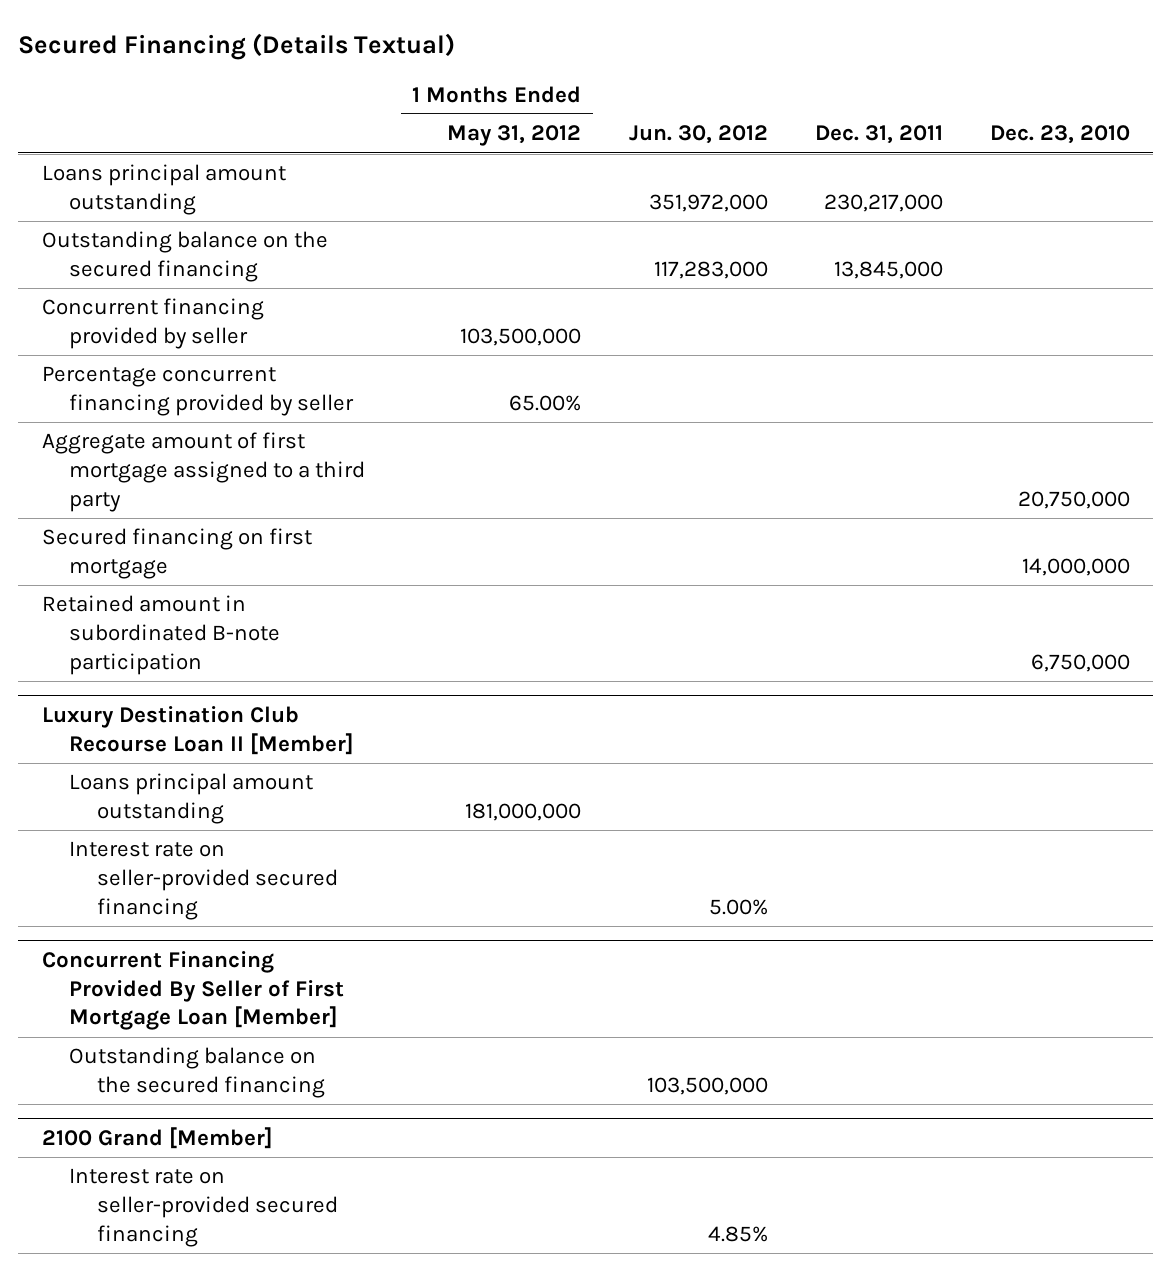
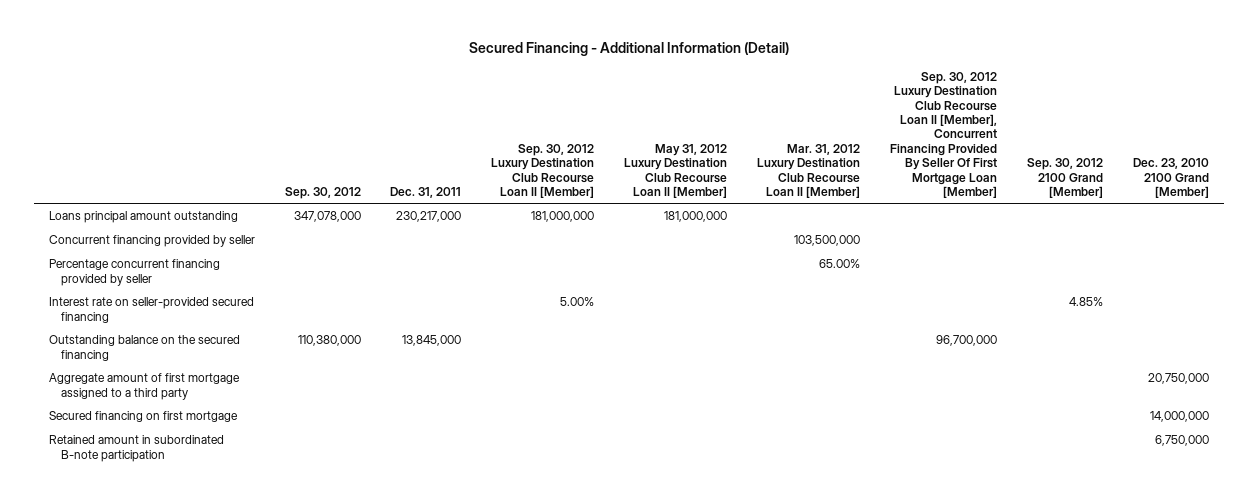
- Secured Financing (Details Textual)
+ Secured Financing - Additional Information (Detail)
- | 1 Months Ended May 31, 2012 | Jun. 30, 2012 | Dec. 31, 2011 | Dec. 23, 2010
+ | Sep. 30, 2012 | Dec. 31, 2011 | Sep. 30, 2012 Luxury Destination Club Recourse Loan II [Member] | May 31, 2012 Luxury Destination Club Recourse Loan II [Member] | Mar. 31, 2012 Luxury Destination Club Recourse Loan II [Member] | Sep. 30, 2012 Luxury Destination Club Recourse Loan II [Member], Concurrent Financing Provided By Seller Of First Mortgage Loan [Member] | Sep. 30, 2012 2100 Grand [Member] | Dec. 23, 2010 2100 Grand [Member]
+ Interest rate on seller-provided secured financing | | | 5.00% | | | | 4.85% |
moved down: Outstanding balance on the secured financing | 110,380,000 | 13,845,000 | | | | 96,700,000 | |
- Luxury Destination Club Recourse Loan II [Member]
- Loans principal amount outstanding | 181,000,000 | | |
- Interest rate on seller-provided secured financing | | 5.00% | |
- Concurrent Financing Provided By Seller of First Mortgage Loan [Member]
- Outstanding balance on the secured financing | | 103,500,000 | |
- 2100 Grand [Member]
- Interest rate on seller-provided secured financing | | 4.85% | |

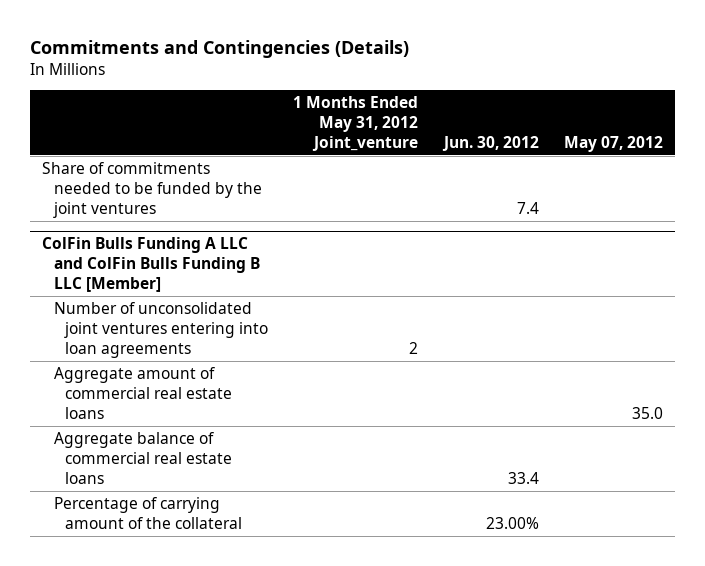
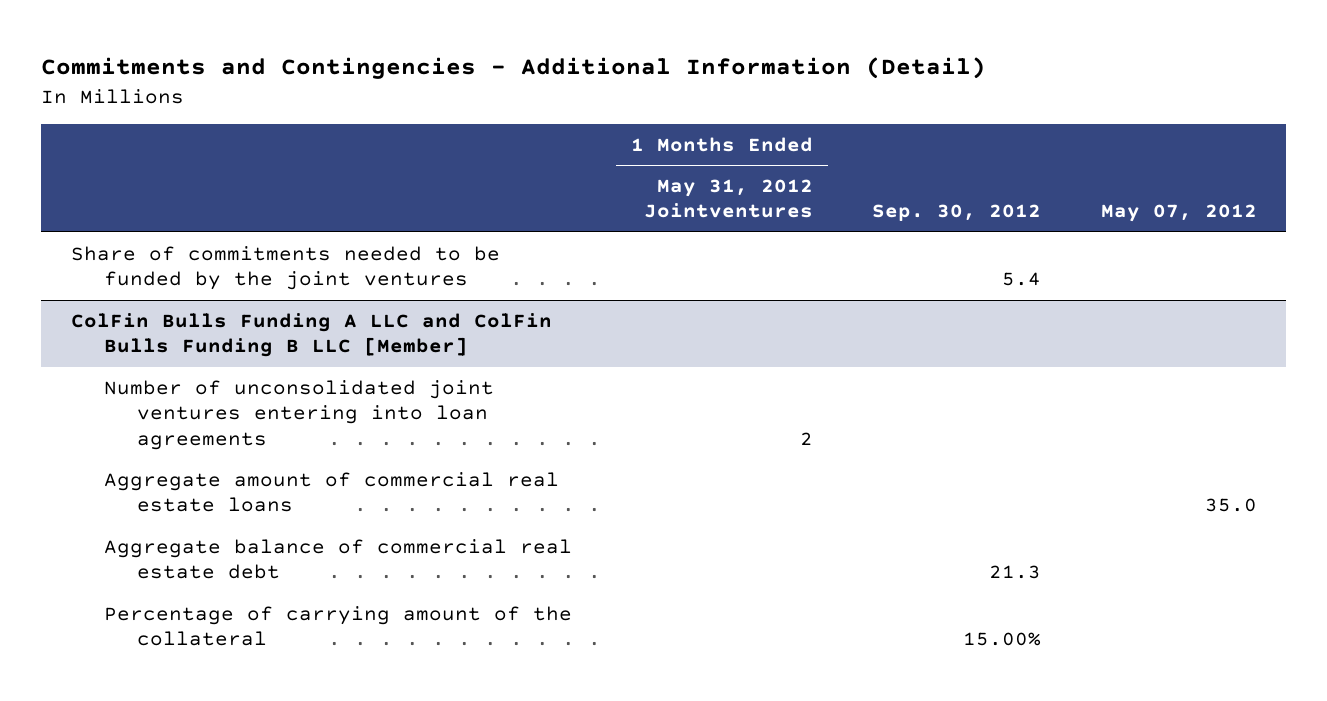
- Commitments and Contingencies (Details)
+ Commitments and Contingencies - Additional Information (Detail)
- | 1 Months Ended May 31, 2012 Joint_venture | Jun. 30, 2012 | May 07, 2012
+ | 1 Months Ended May 31, 2012 Jointventures | Sep. 30, 2012 | May 07, 2012
@ ColFin Bulls Funding A LLC and ColFin Bulls Funding B LLC [Member]
- Aggregate balance of commercial real estate loans | | 33.4 |
+ Aggregate balance of commercial real estate debt | | 21.3 |

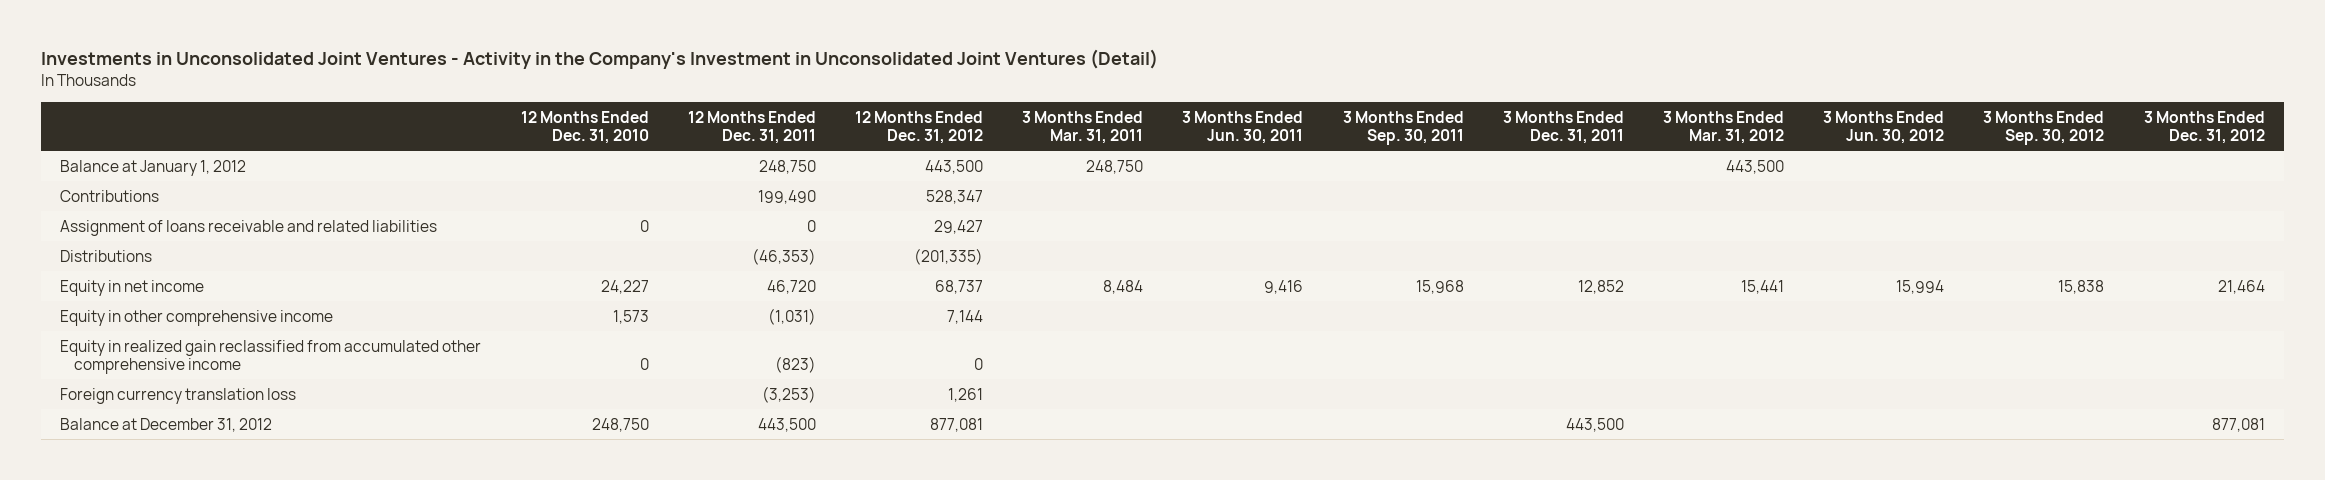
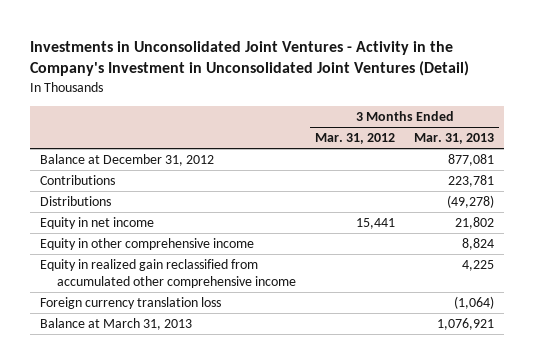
- | 12 Months Ended Dec. 31, 2010 | 12 Months Ended Dec. 31, 2011 | 12 Months Ended Dec. 31, 2012 | 3 Months Ended Mar. 31, 2011 | 3 Months Ended Jun. 30, 2011 | 3 Months Ended Sep. 30, 2011 | 3 Months Ended Dec. 31, 2011 | 3 Months Ended Mar. 31, 2012 | 3 Months Ended Jun. 30, 2012 | 3 Months Ended Sep. 30, 2012 | 3 Months Ended Dec. 31, 2012
+ | 3 Months Ended Mar. 31, 2012 | 3 Months Ended Mar. 31, 2013
- Balance at January 1, 2012 | | 248,750 | 443,500 | 248,750 | | | | 443,500 | | |
moved up: Balance at December 31, 2012 | | 877,081
- Assignment of loans receivable and related liabilities | 0 | 0 | 29,427 | | | | | | | |
+ Balance at March 31, 2013 | | 1,076,921

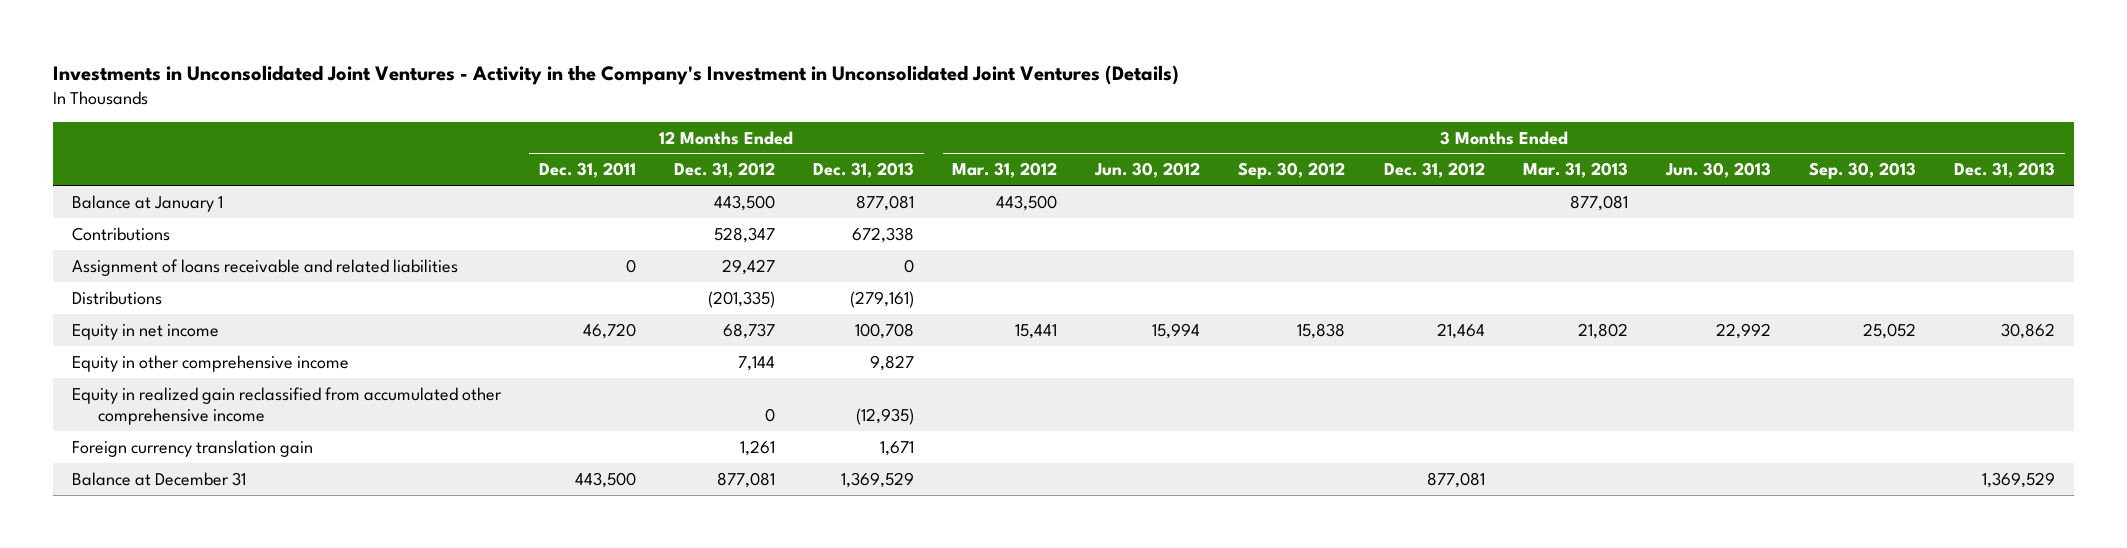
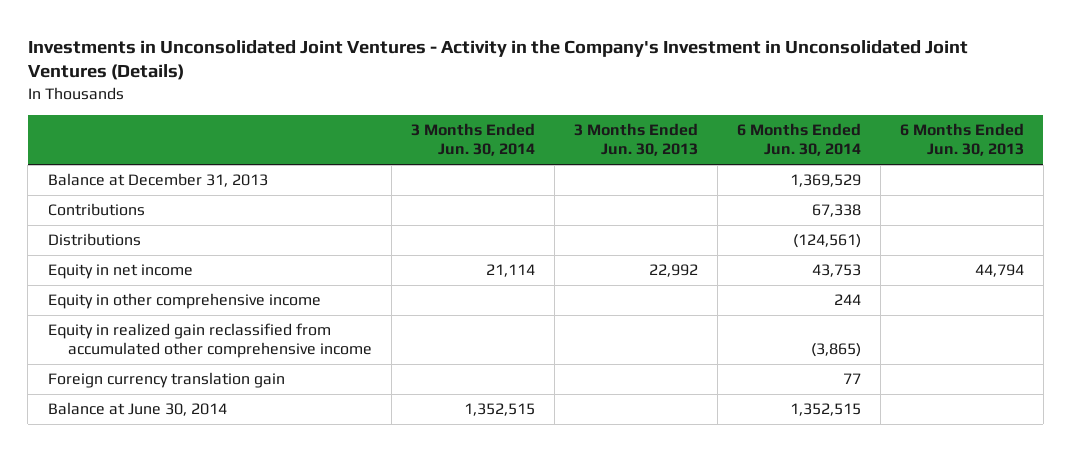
- | 12 Months Ended Dec. 31, 2011 | 12 Months Ended Dec. 31, 2012 | 12 Months Ended Dec. 31, 2013 | 3 Months Ended Mar. 31, 2012 | 3 Months Ended Jun. 30, 2012 | 3 Months Ended Sep. 30, 2012 | 3 Months Ended Dec. 31, 2012 | 3 Months Ended Mar. 31, 2013 | 3 Months Ended Jun. 30, 2013 | 3 Months Ended Sep. 30, 2013 | 3 Months Ended Dec. 31, 2013
+ | 3 Months Ended Jun. 30, 2014 | 3 Months Ended Jun. 30, 2013 | 6 Months Ended Jun. 30, 2014 | 6 Months Ended Jun. 30, 2013
- Balance at January 1 | | 443,500 | 877,081 | 443,500 | | | | 877,081 | | |
+ Balance at December 31, 2013 | | | 1,369,529 |
- Assignment of loans receivable and related liabilities | 0 | 29,427 | 0 | | | | | | | |
- Balance at December 31 | 443,500 | 877,081 | 1,369,529 | | | | 877,081 | | | | 1,369,529
+ Balance at June 30, 2014 | 1,352,515 | | 1,352,515 |

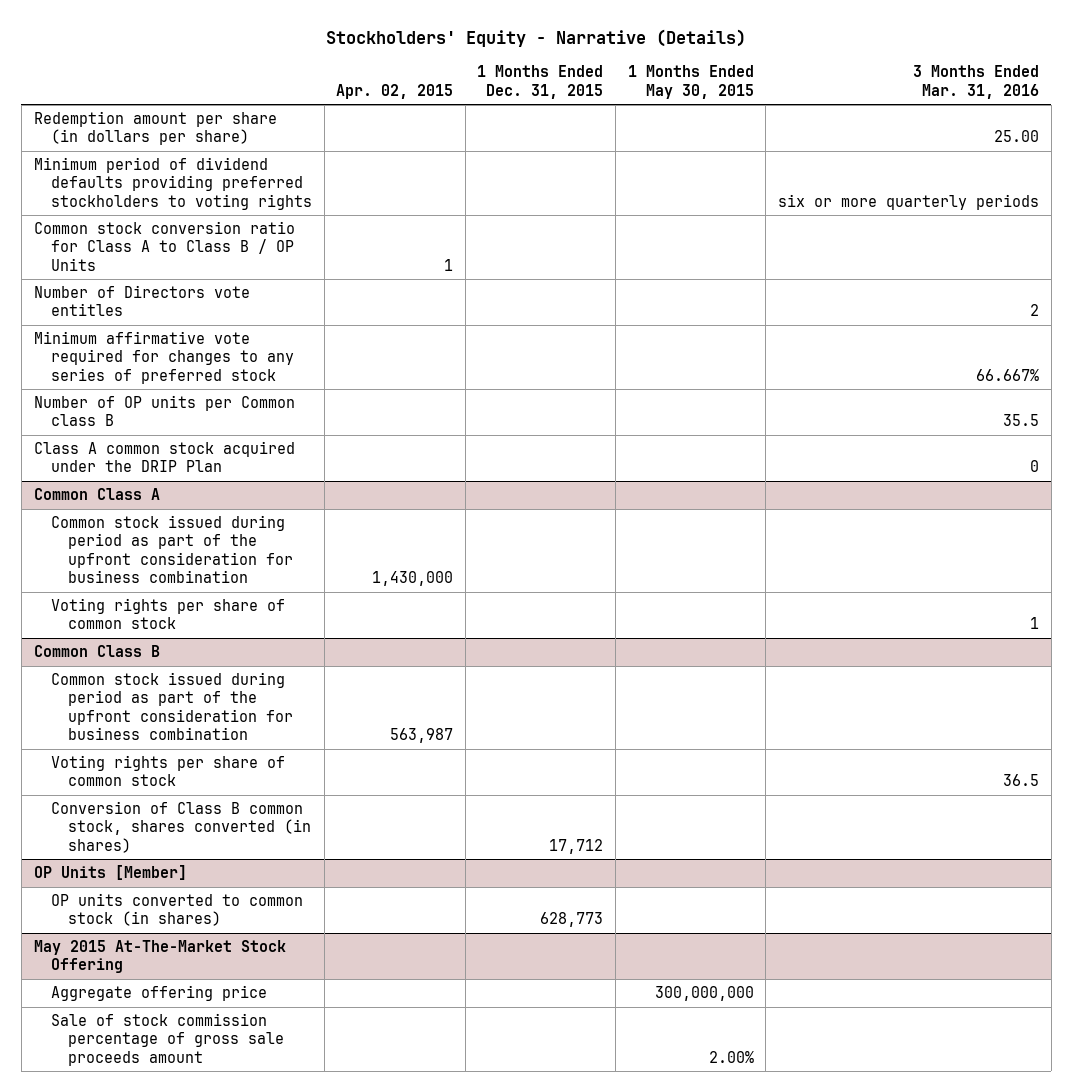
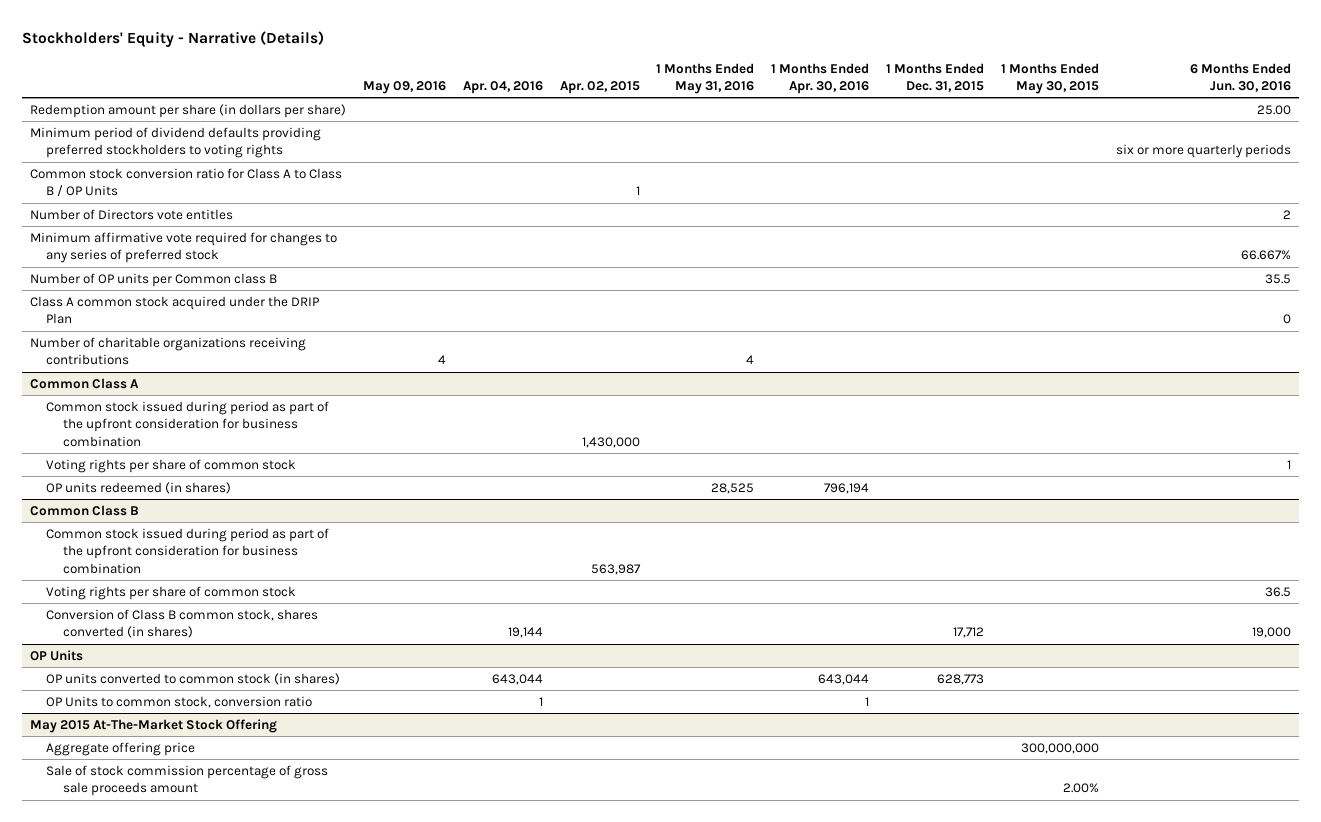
- | Apr. 02, 2015 | 1 Months Ended Dec. 31, 2015 | 1 Months Ended May 30, 2015 | 3 Months Ended Mar. 31, 2016
+ | May 09, 2016 | Apr. 04, 2016 | Apr. 02, 2015 | 1 Months Ended May 31, 2016 | 1 Months Ended Apr. 30, 2016 | 1 Months Ended Dec. 31, 2015 | 1 Months Ended May 30, 2015 | 6 Months Ended Jun. 30, 2016
+ Number of charitable organizations receiving contributions | 4 | | | 4 | | | |
@ Common Class A
+ OP units redeemed (in shares) | | | | 28,525 | 796,194 | | |
- OP Units [Member]
+ OP Units
+ OP Units to common stock, conversion ratio | | 1 | | | 1 | | |

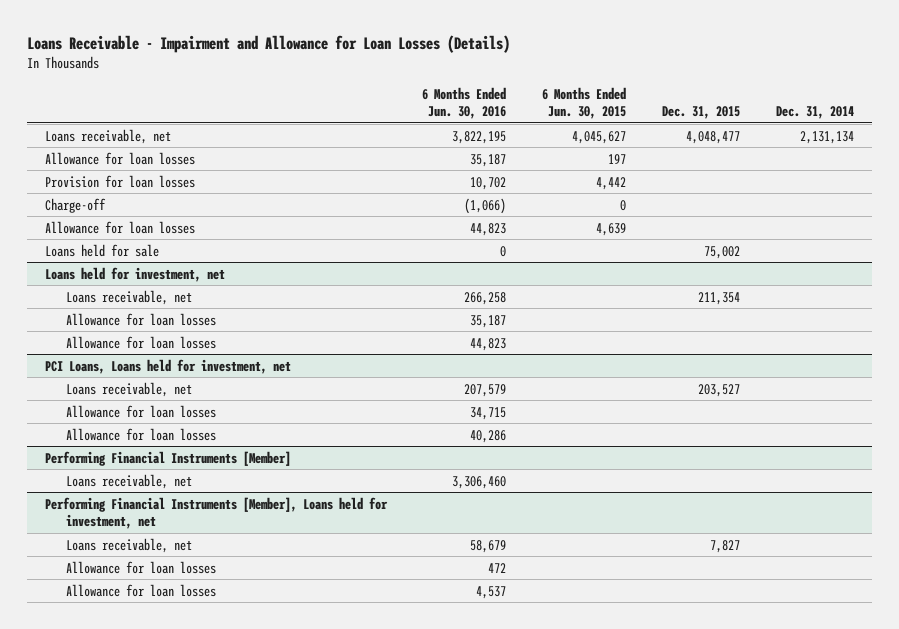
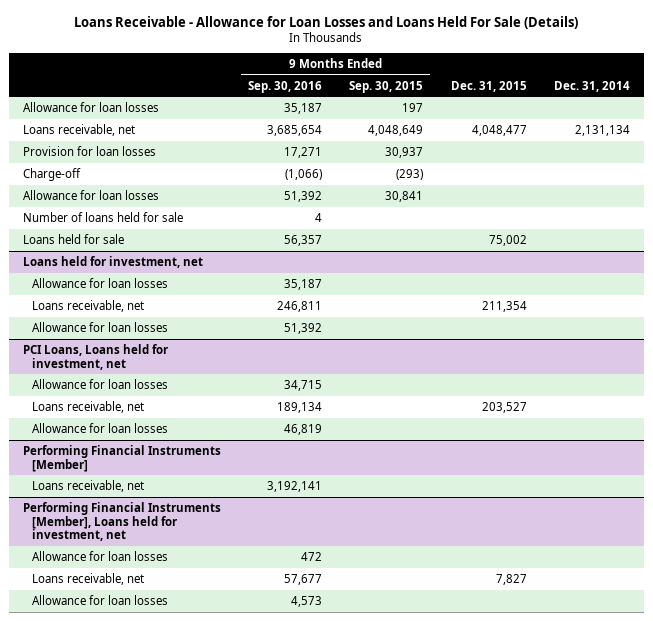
- Loans Receivable - Impairment and Allowance for Loan Losses (Details)
+ Loans Receivable - Allowance for Loan Losses and Loans Held For Sale (Details)
- | 6 Months Ended Jun. 30, 2016 | 6 Months Ended Jun. 30, 2015 | Dec. 31, 2015 | Dec. 31, 2014
+ | 9 Months Ended Sep. 30, 2016 | 9 Months Ended Sep. 30, 2015 | Dec. 31, 2015 | Dec. 31, 2014
moved down: Loans receivable, net | 3,685,654 | 4,048,649 | 4,048,477 | 2,131,134
+ Number of loans held for sale | 4 | | |
@ Loans held for investment, net
moved down: Loans receivable, net | 246,811 | | 211,354 |
@ PCI Loans, Loans held for investment, net
moved down: Loans receivable, net | 189,134 | | 203,527 |
@ Performing Financial Instruments [Member], Loans held for investment, net
moved down: Loans receivable, net | 57,677 | | 7,827 |

